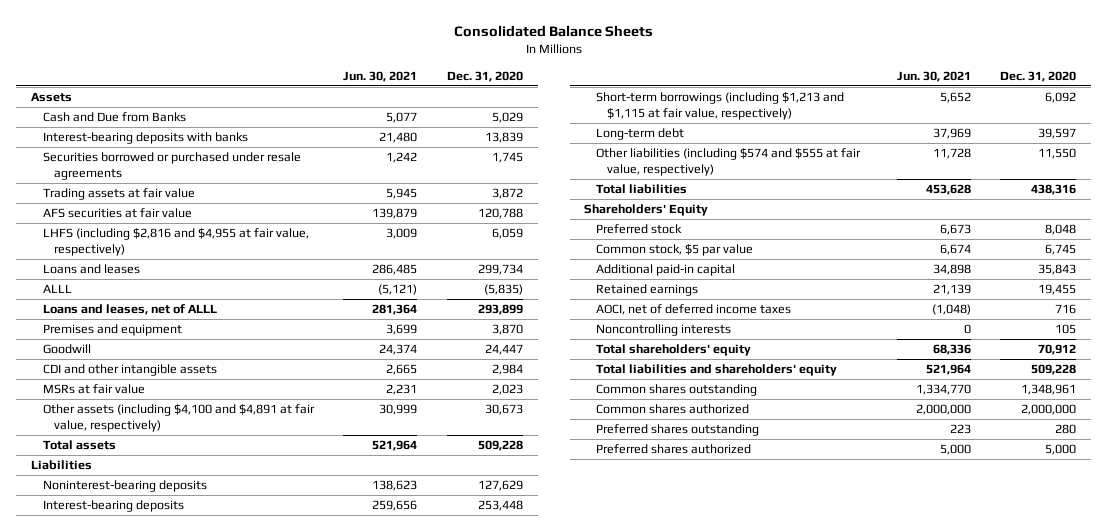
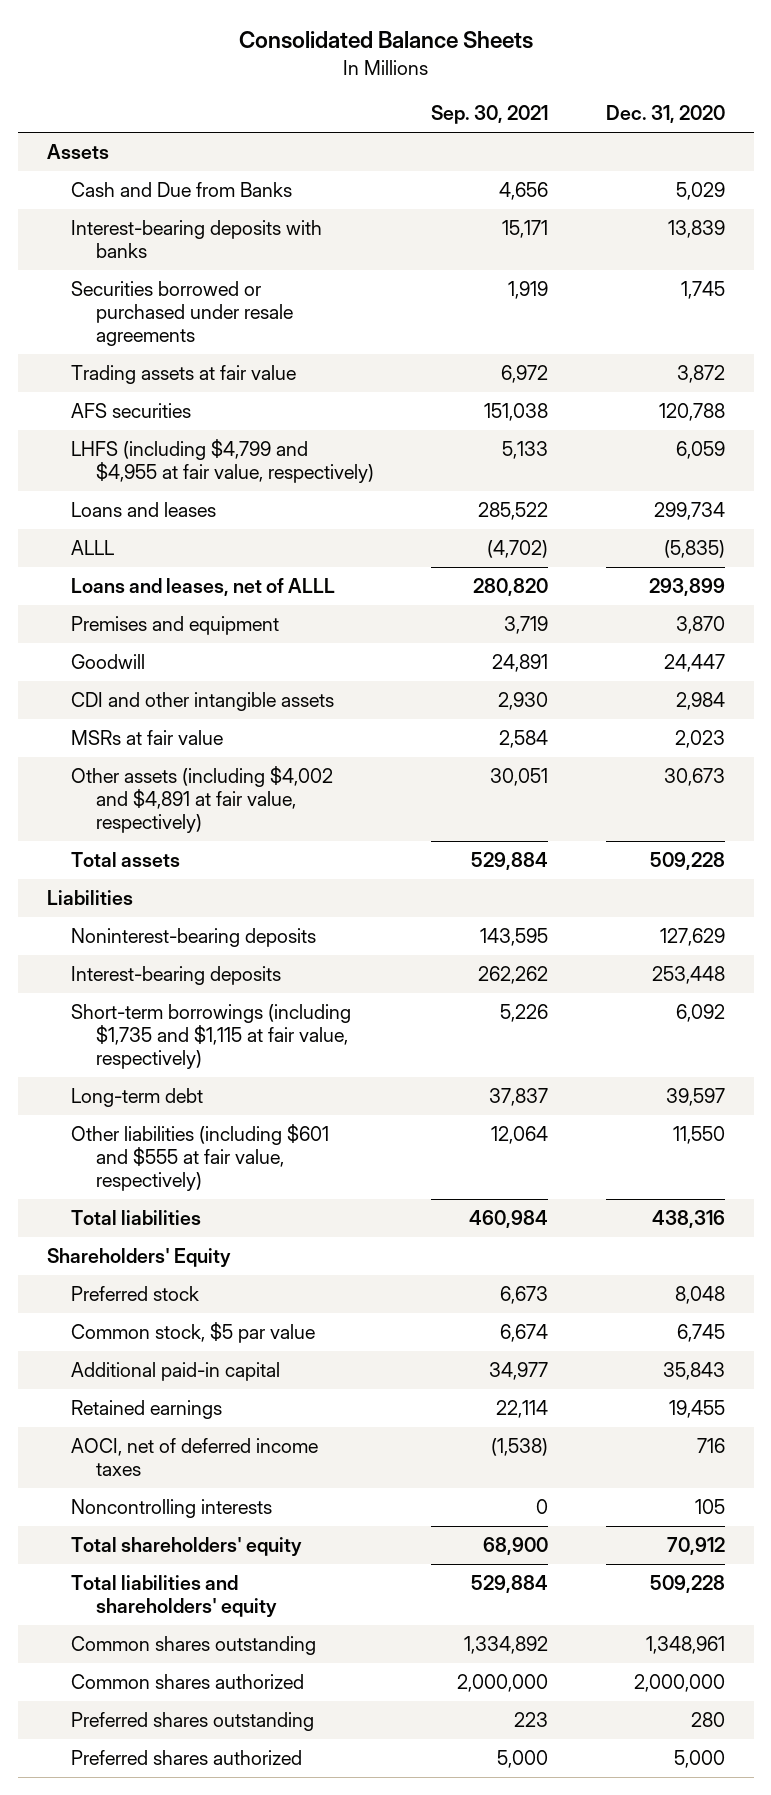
- | Jun. 30, 2021 | Dec. 31, 2020
+ | Sep. 30, 2021 | Dec. 31, 2020
- AFS securities at fair value | 139,879 | 120,788
- LHFS (including $2,816 and $4,955 at fair value, respectively) | 3,009 | 6,059
+ AFS securities | 151,038 | 120,788
+ LHFS (including $4,799 and $4,955 at fair value, respectively) | 5,133 | 6,059
- Other assets (including $4,100 and $4,891 at fair value, respectively) | 30,999 | 30,673
+ Other assets (including $4,002 and $4,891 at fair value, respectively) | 30,051 | 30,673
- Short-term borrowings (including $1,213 and $1,115 at fair value, respectively) | 5,652 | 6,092
+ Short-term borrowings (including $1,735 and $1,115 at fair value, respectively) | 5,226 | 6,092
- Other liabilities (including $574 and $555 at fair value, respectively) | 11,728 | 11,550
+ Other liabilities (including $601 and $555 at fair value, respectively) | 12,064 | 11,550

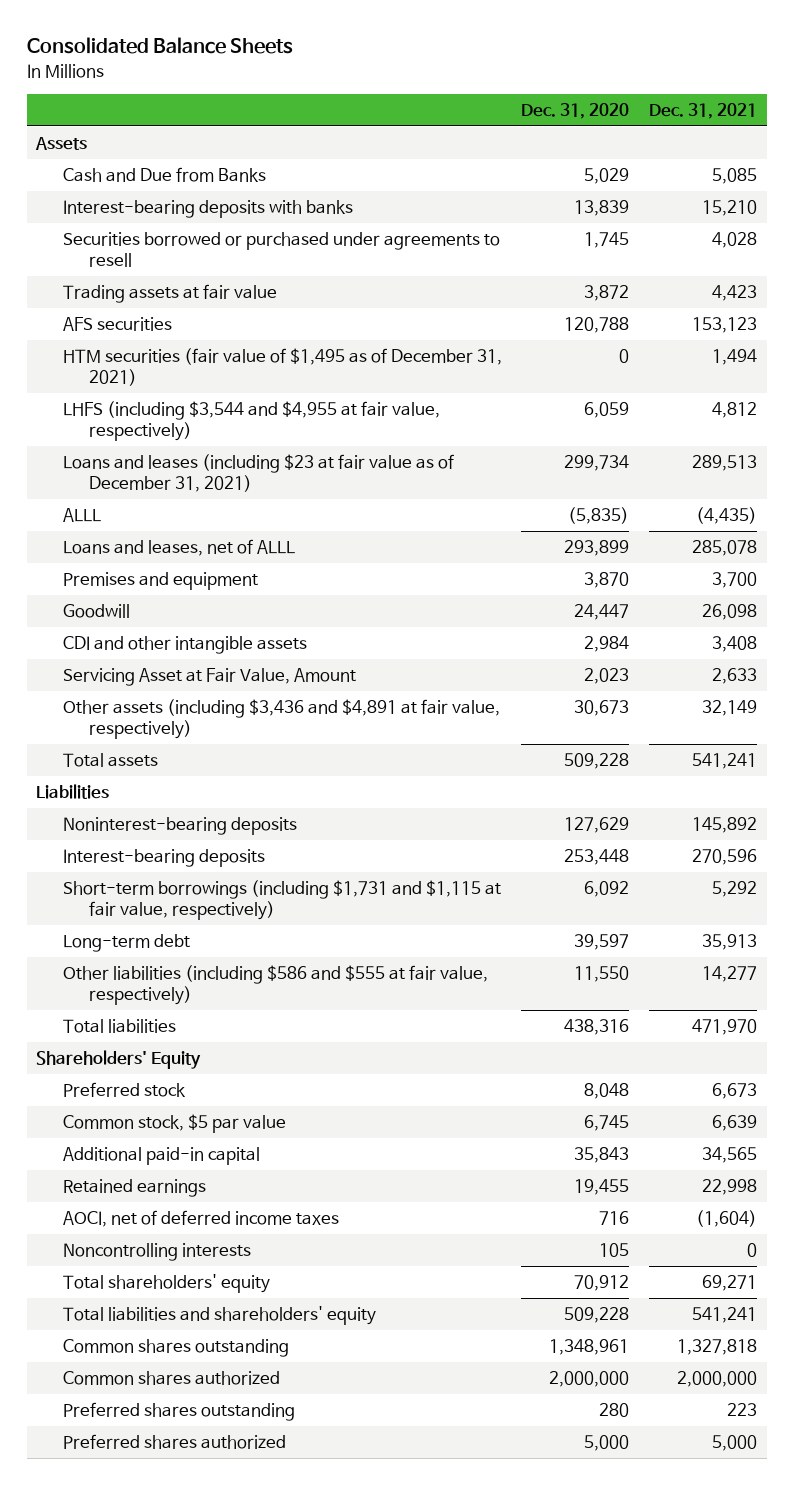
- | Sep. 30, 2021 | Dec. 31, 2020
+ | Dec. 31, 2020 | Dec. 31, 2021
- Securities borrowed or purchased under resale agreements | 1,919 | 1,745
+ Securities borrowed or purchased under agreements to resell | 1,745 | 4,028
- LHFS (including $4,799 and $4,955 at fair value, respectively) | 5,133 | 6,059
- Loans and leases | 285,522 | 299,734
+ HTM securities (fair value of $1,495 as of December 31, 2021) | 0 | 1,494
+ LHFS (including $3,544 and $4,955 at fair value, respectively) | 6,059 | 4,812
+ Loans and leases (including $23 at fair value as of December 31, 2021) | 299,734 | 289,513
- MSRs at fair value | 2,584 | 2,023
- Other assets (including $4,002 and $4,891 at fair value, respectively) | 30,051 | 30,673
+ Servicing Asset at Fair Value, Amount | 2,023 | 2,633
+ Other assets (including $3,436 and $4,891 at fair value, respectively) | 30,673 | 32,149
- Short-term borrowings (including $1,735 and $1,115 at fair value, respectively) | 5,226 | 6,092
+ Short-term borrowings (including $1,731 and $1,115 at fair value, respectively) | 6,092 | 5,292
- Other liabilities (including $601 and $555 at fair value, respectively) | 12,064 | 11,550
+ Other liabilities (including $586 and $555 at fair value, respectively) | 11,550 | 14,277

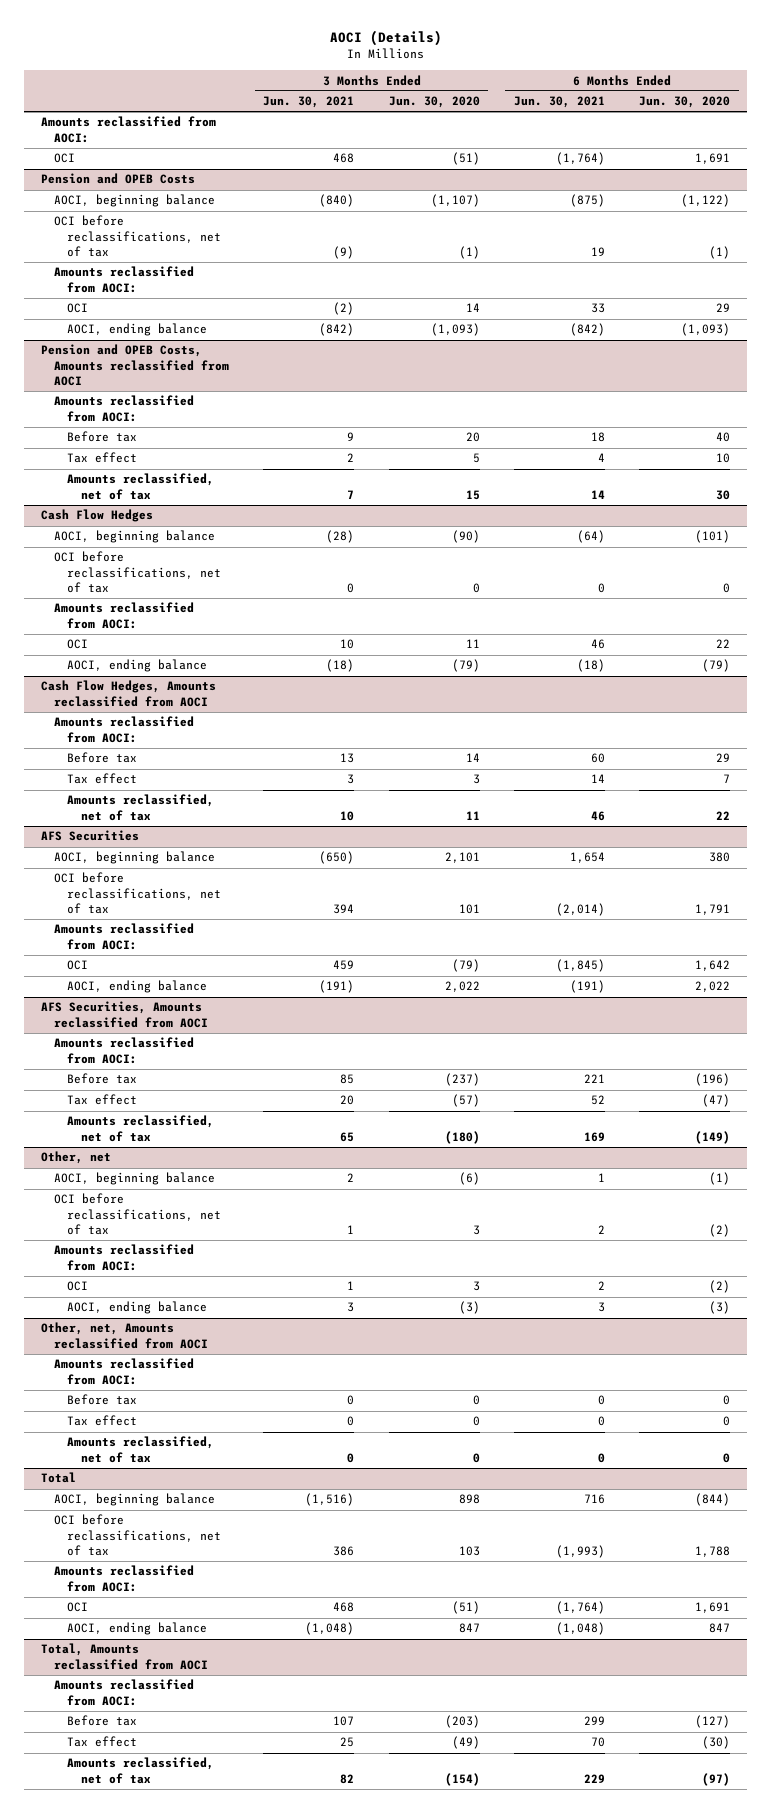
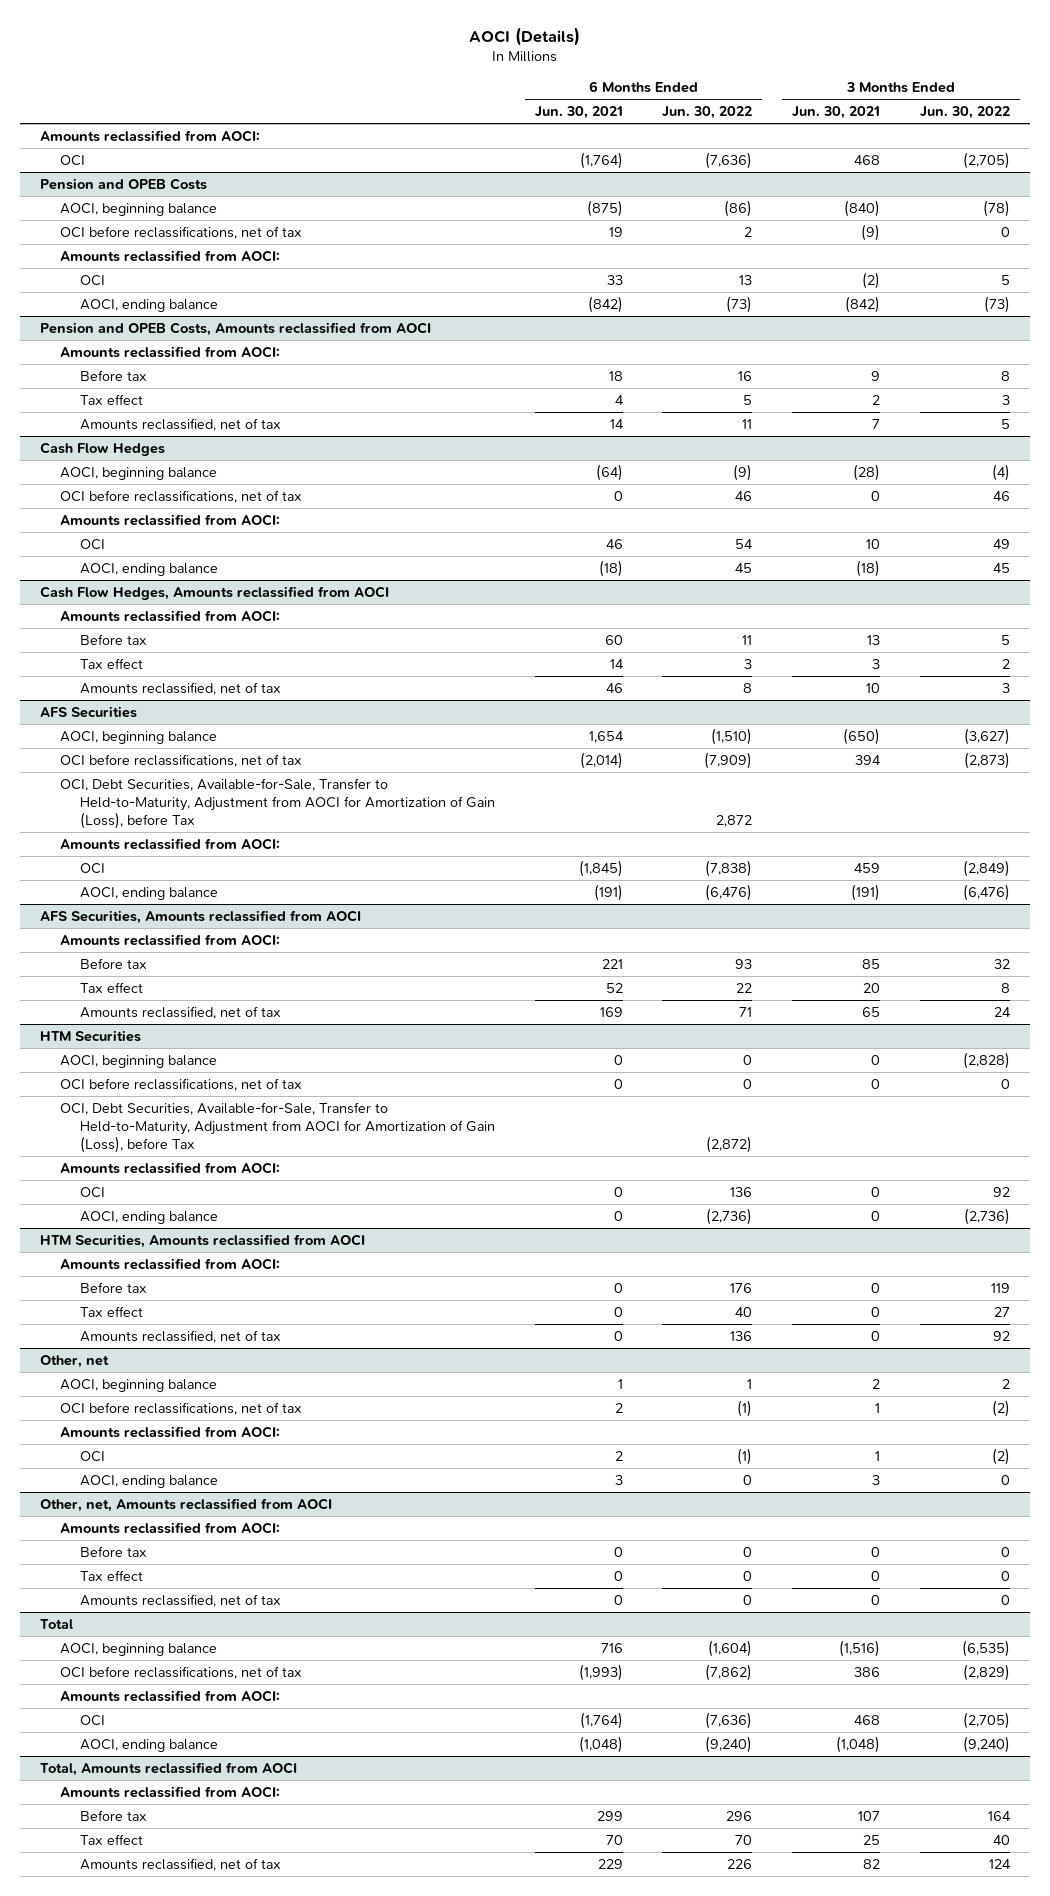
- | 3 Months Ended Jun. 30, 2021 | 3 Months Ended Jun. 30, 2020 | 6 Months Ended Jun. 30, 2021 | 6 Months Ended Jun. 30, 2020
+ | 6 Months Ended Jun. 30, 2021 | 6 Months Ended Jun. 30, 2022 | 3 Months Ended Jun. 30, 2021 | 3 Months Ended Jun. 30, 2022
@ AFS Securities
+ OCI, Debt Securities, Available-for-Sale, Transfer to Held-to-Maturity, Adjustment from AOCI for Amortization of Gain (Loss), before Tax | | 2,872 | |
+ HTM Securities
+ AOCI, beginning balance | 0 | 0 | 0 | (2,828)
+ OCI before reclassifications, net of tax | 0 | 0 | 0 | 0
+ OCI, Debt Securities, Available-for-Sale, Transfer to Held-to-Maturity, Adjustment from AOCI for Amortization of Gain (Loss), before Tax | | (2,872) | |
+ Amounts reclassified from AOCI:
+ OCI | 0 | 136 | 0 | 92
+ AOCI, ending balance | 0 | (2,736) | 0 | (2,736)
+ HTM Securities, Amounts reclassified from AOCI
+ Amounts reclassified from AOCI:
+ Before tax | 0 | 176 | 0 | 119
+ Tax effect | 0 | 40 | 0 | 27
+ Amounts reclassified, net of tax | 0 | 136 | 0 | 92

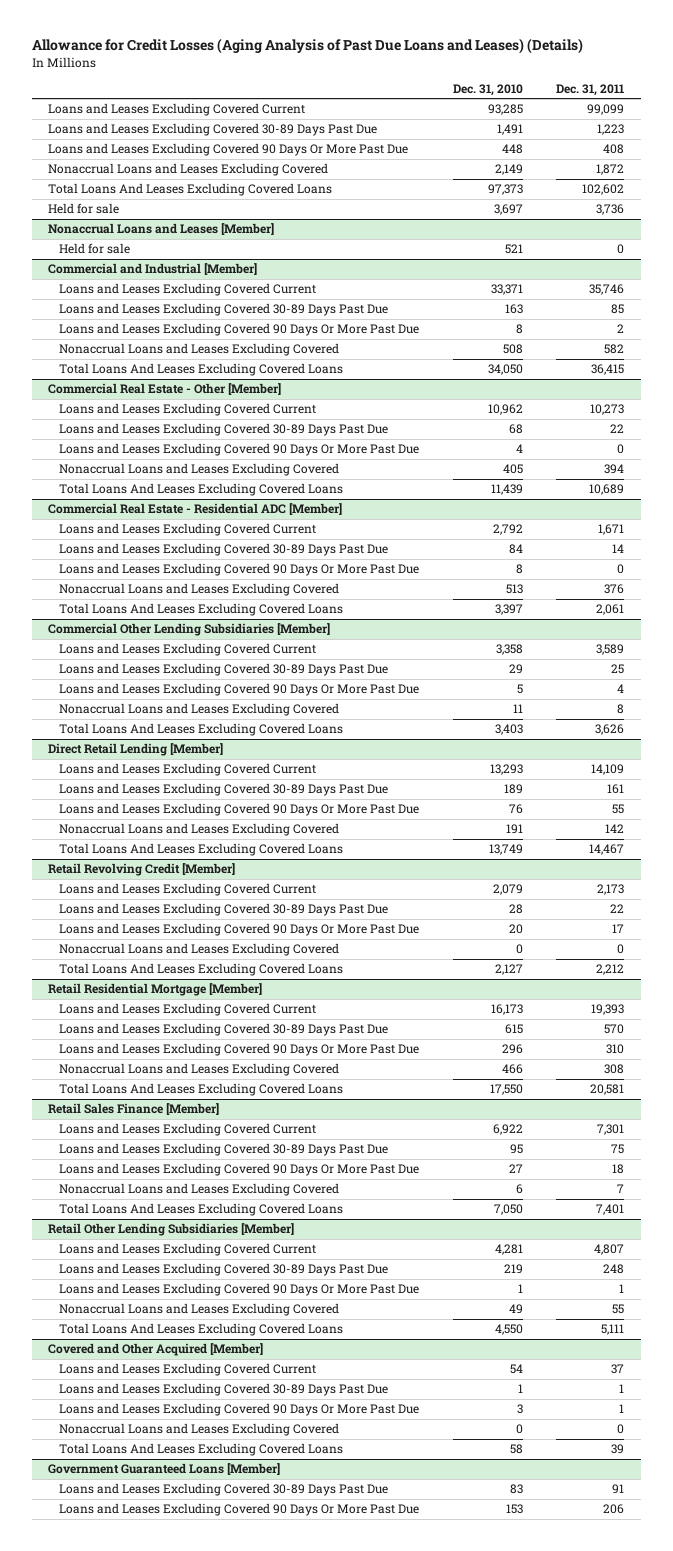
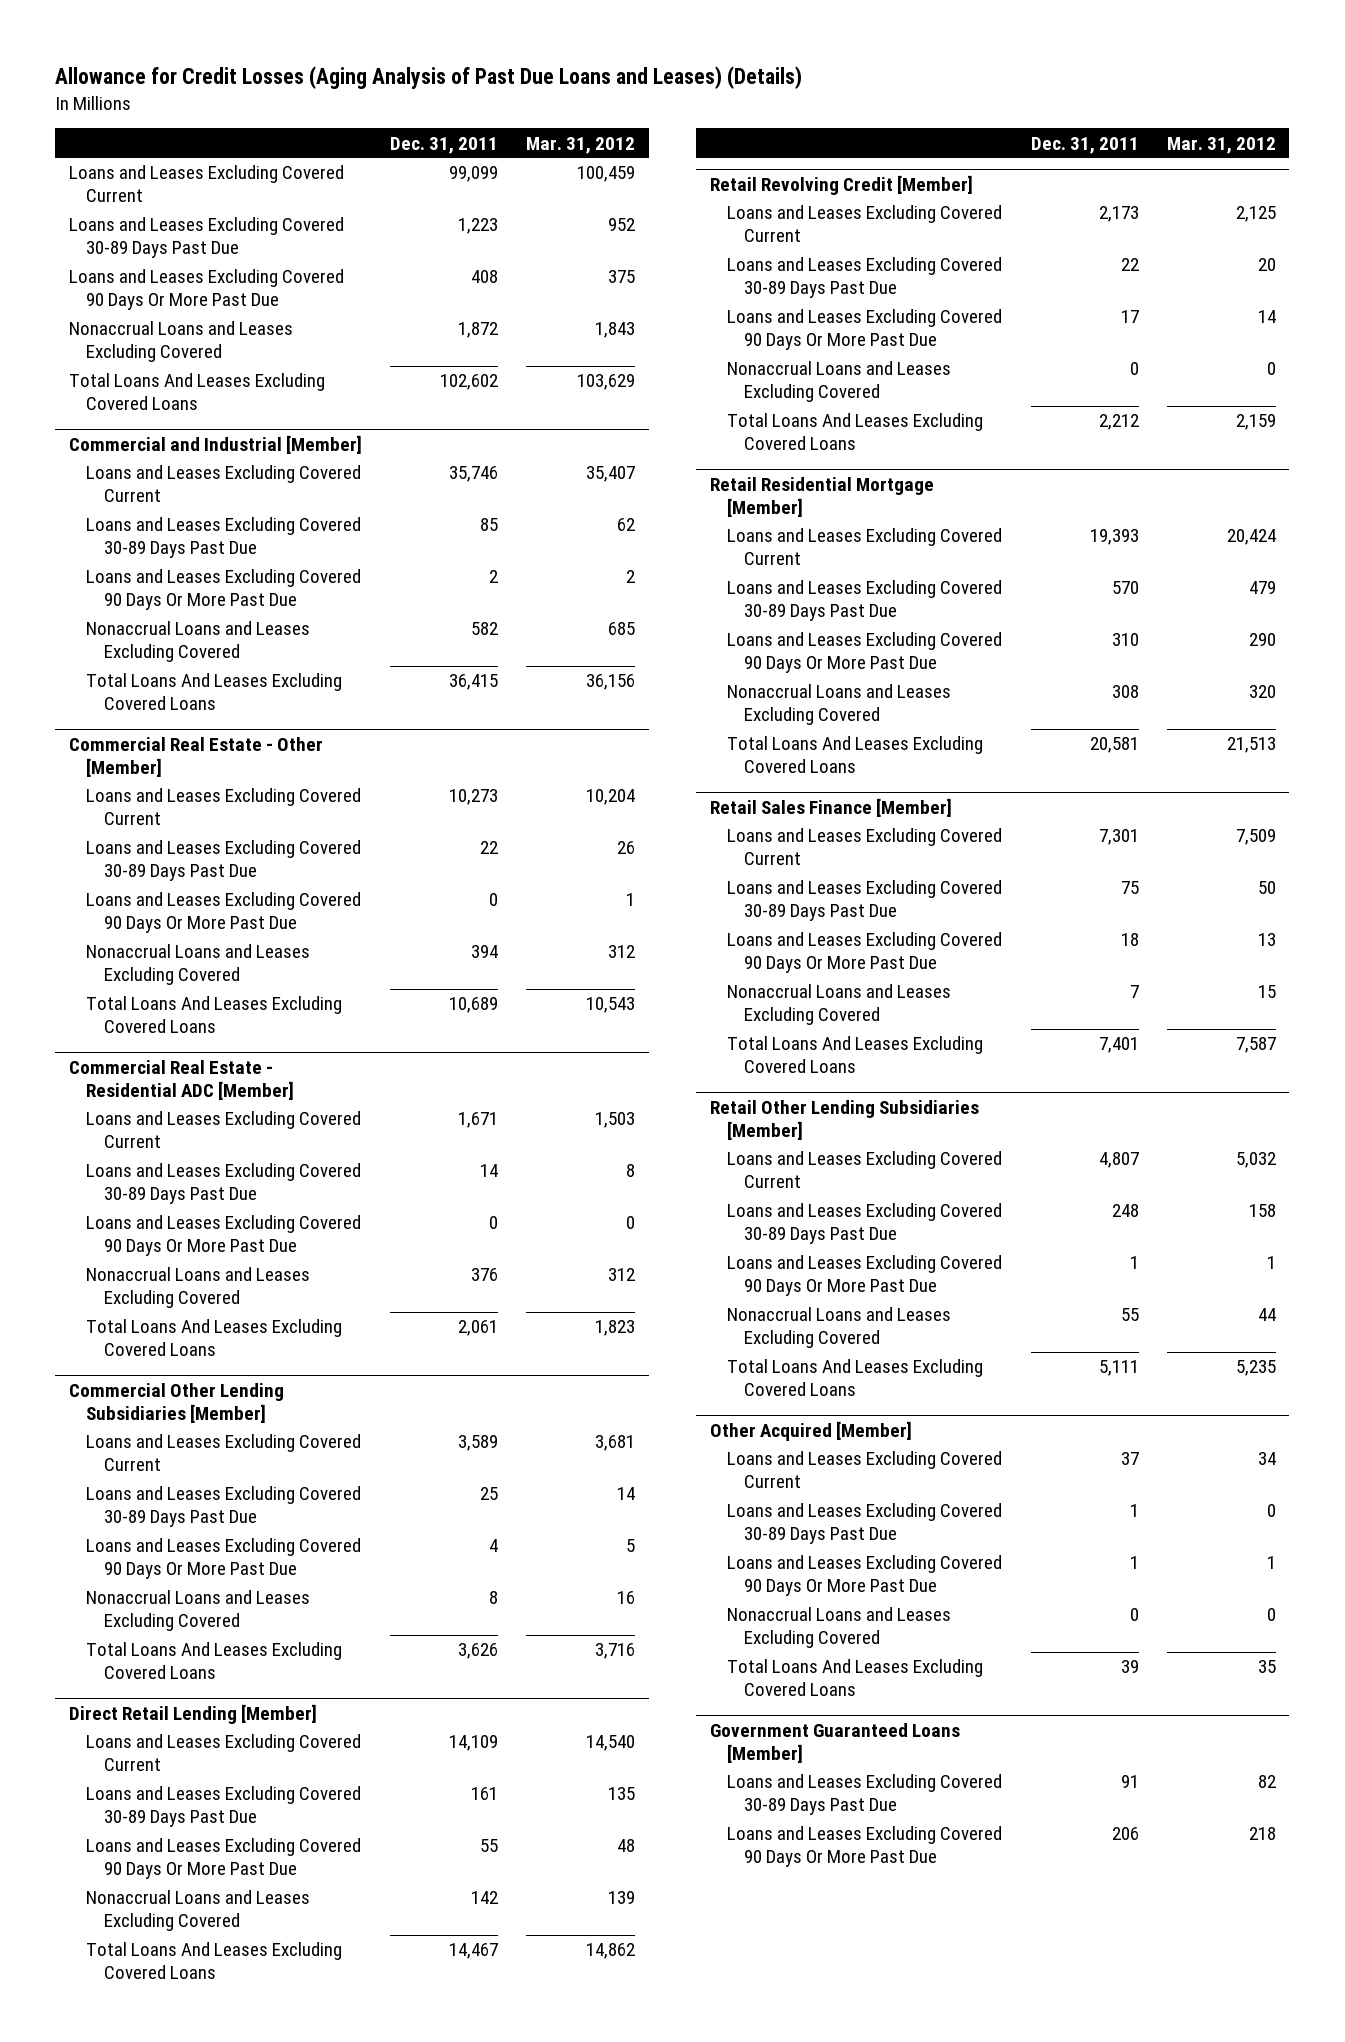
- | Dec. 31, 2010 | Dec. 31, 2011
+ | Dec. 31, 2011 | Mar. 31, 2012
- Held for sale | 3,697 | 3,736
- Nonaccrual Loans and Leases [Member]
- Held for sale | 521 | 0
- Covered and Other Acquired [Member]
+ Other Acquired [Member]

